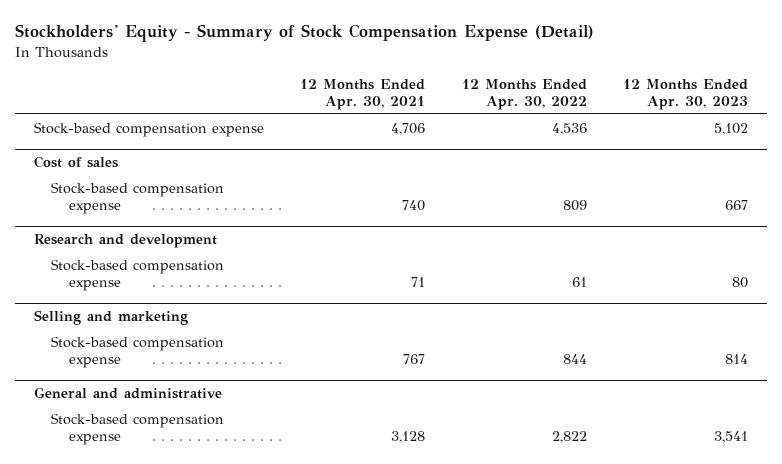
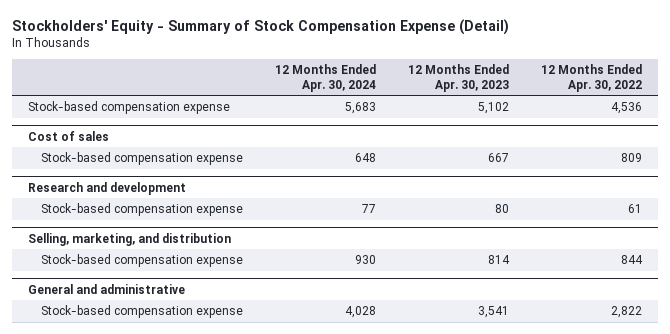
- | 12 Months Ended Apr. 30, 2021 | 12 Months Ended Apr. 30, 2022 | 12 Months Ended Apr. 30, 2023
+ | 12 Months Ended Apr. 30, 2024 | 12 Months Ended Apr. 30, 2023 | 12 Months Ended Apr. 30, 2022
- Selling and marketing
+ Selling, marketing, and distribution

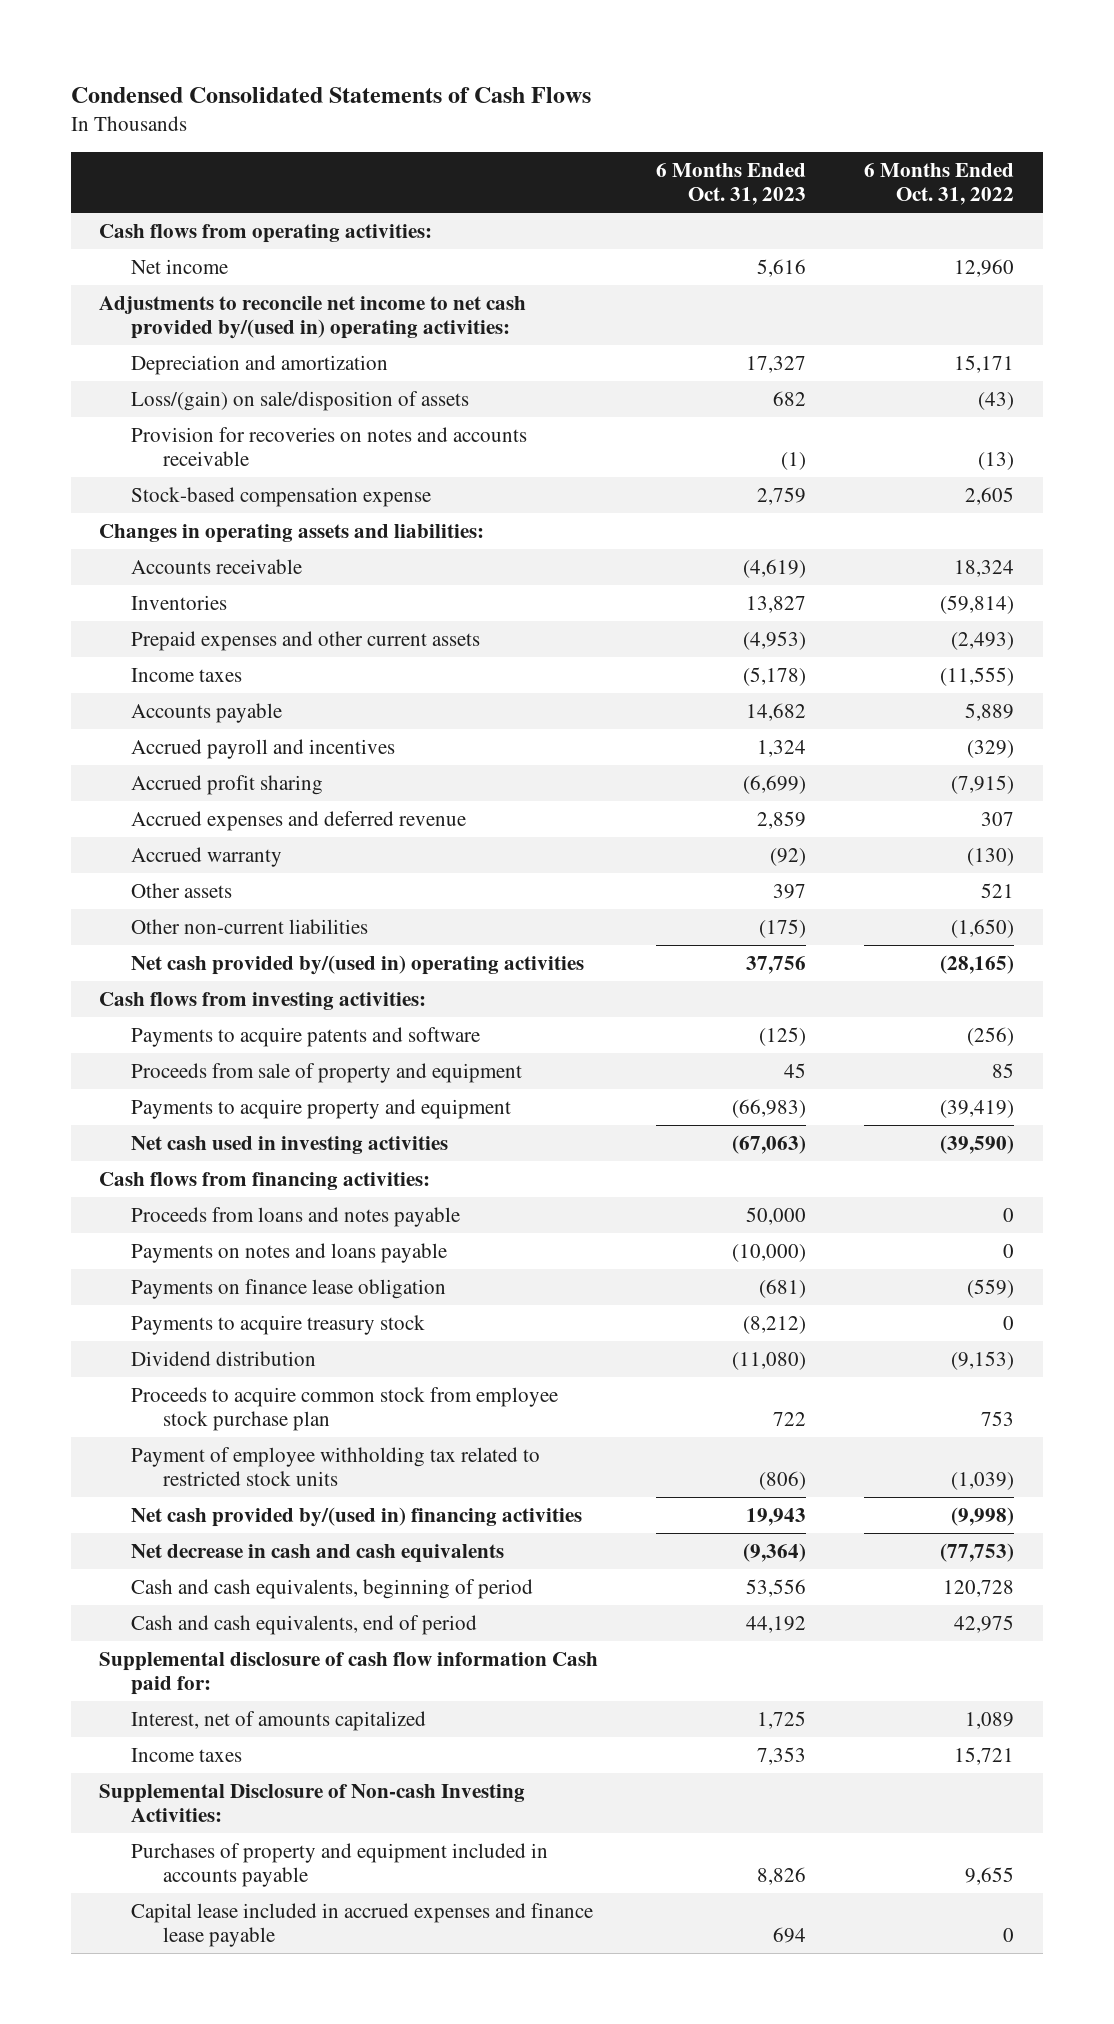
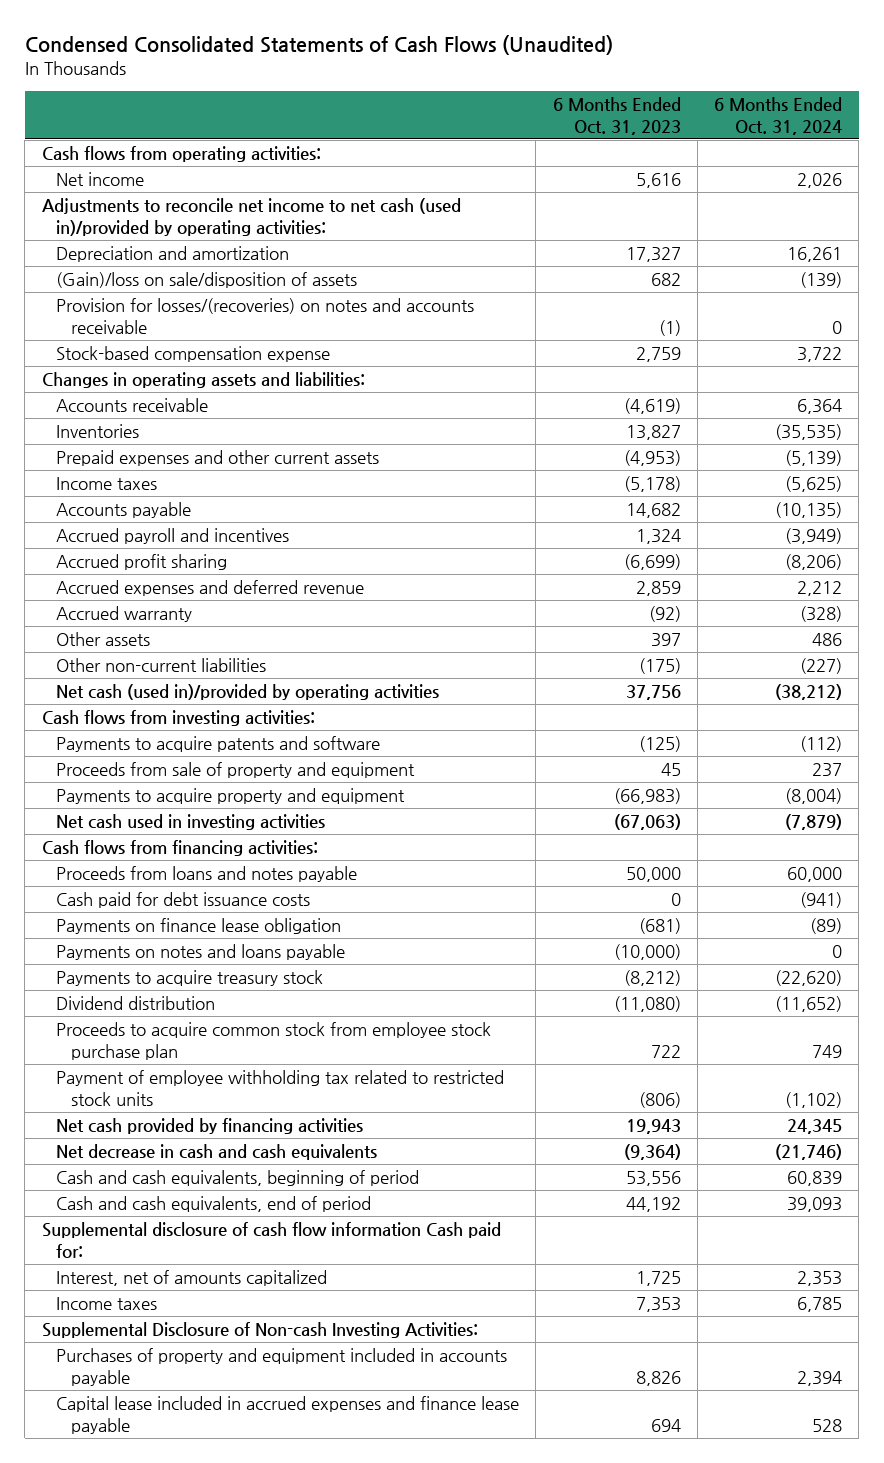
- Condensed Consolidated Statements of Cash Flows
+ Condensed Consolidated Statements of Cash Flows (Unaudited)
- | 6 Months Ended Oct. 31, 2023 | 6 Months Ended Oct. 31, 2022
+ | 6 Months Ended Oct. 31, 2023 | 6 Months Ended Oct. 31, 2024
- Adjustments to reconcile net income to net cash provided by/(used in) operating activities:
+ Adjustments to reconcile net income to net cash (used in)/provided by operating activities:
- Loss/(gain) on sale/disposition of assets | 682 | (43)
- Provision for recoveries on notes and accounts receivable | (1) | (13)
+ (Gain)/loss on sale/disposition of assets | 682 | (139)
+ Provision for losses/(recoveries) on notes and accounts receivable | (1) | 0
- Net cash provided by/(used in) operating activities | 37,756 | (28,165)
+ Net cash (used in)/provided by operating activities | 37,756 | (38,212)
+ Cash paid for debt issuance costs | 0 | (941)
moved down: Payments on notes and loans payable | (10,000) | 0
- Net cash provided by/(used in) financing activities | 19,943 | (9,998)
+ Net cash provided by financing activities | 19,943 | 24,345

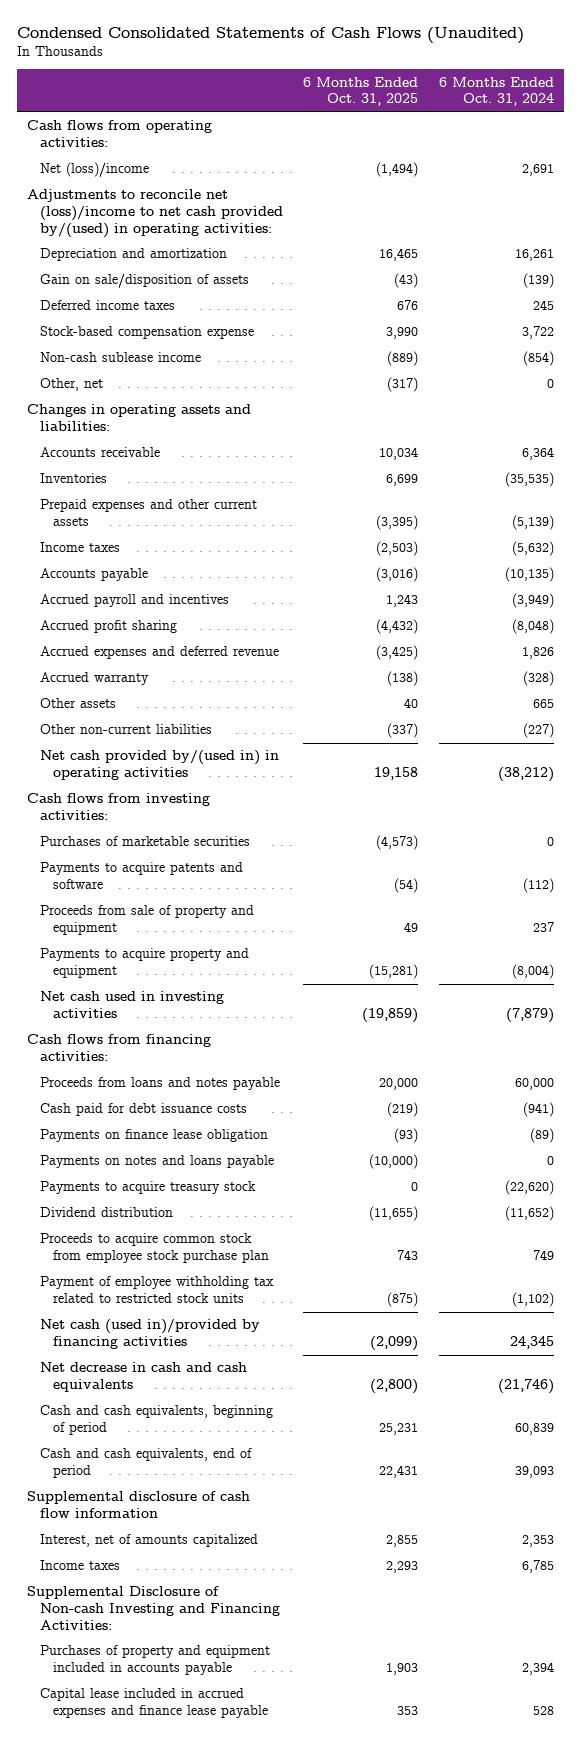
- | 6 Months Ended Oct. 31, 2023 | 6 Months Ended Oct. 31, 2024
+ | 6 Months Ended Oct. 31, 2025 | 6 Months Ended Oct. 31, 2024
- Net income | 5,616 | 2,026
- Adjustments to reconcile net income to net cash (used in)/provided by operating activities:
+ Net (loss)/income | (1,494) | 2,691
+ Adjustments to reconcile net (loss)/income to net cash provided by/(used) in operating activities:
- (Gain)/loss on sale/disposition of assets | 682 | (139)
- Provision for losses/(recoveries) on notes and accounts receivable | (1) | 0
+ Gain on sale/disposition of assets | (43) | (139)
+ Deferred income taxes | 676 | 245
+ Non-cash sublease income | (889) | (854)
+ Other, net | (317) | 0
- Income taxes | (5,178) | (5,625)
+ Income taxes | (2,503) | (5,632)
- Accrued profit sharing | (6,699) | (8,206)
- Accrued expenses and deferred revenue | 2,859 | 2,212
+ Accrued profit sharing | (4,432) | (8,048)
+ Accrued expenses and deferred revenue | (3,425) | 1,826
- Other assets | 397 | 486
+ Other assets | 40 | 665
- Net cash (used in)/provided by operating activities | 37,756 | (38,212)
+ Net cash provided by/(used in) in operating activities | 19,158 | (38,212)
+ Purchases of marketable securities | (4,573) | 0
- Net cash provided by financing activities | 19,943 | 24,345
+ Net cash (used in)/provided by financing activities | (2,099) | 24,345
- Supplemental disclosure of cash flow information Cash paid for:
+ Supplemental disclosure of cash flow information
- Supplemental Disclosure of Non-cash Investing Activities:
+ Supplemental Disclosure of Non-cash Investing and Financing Activities:

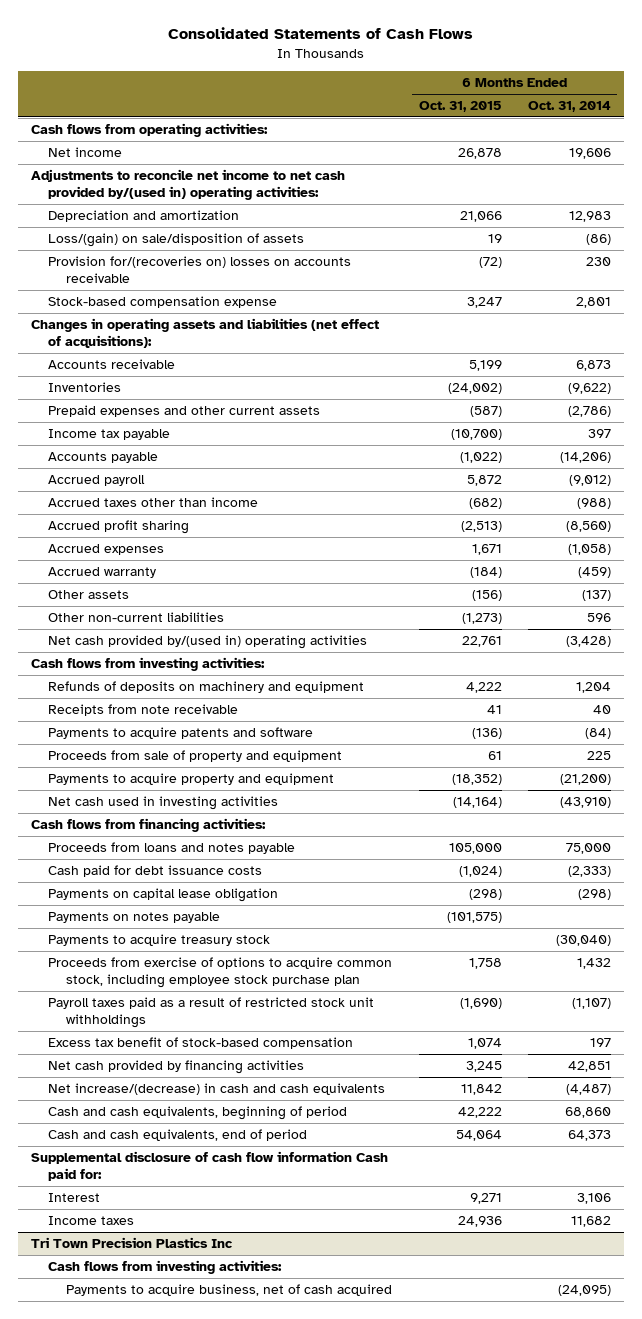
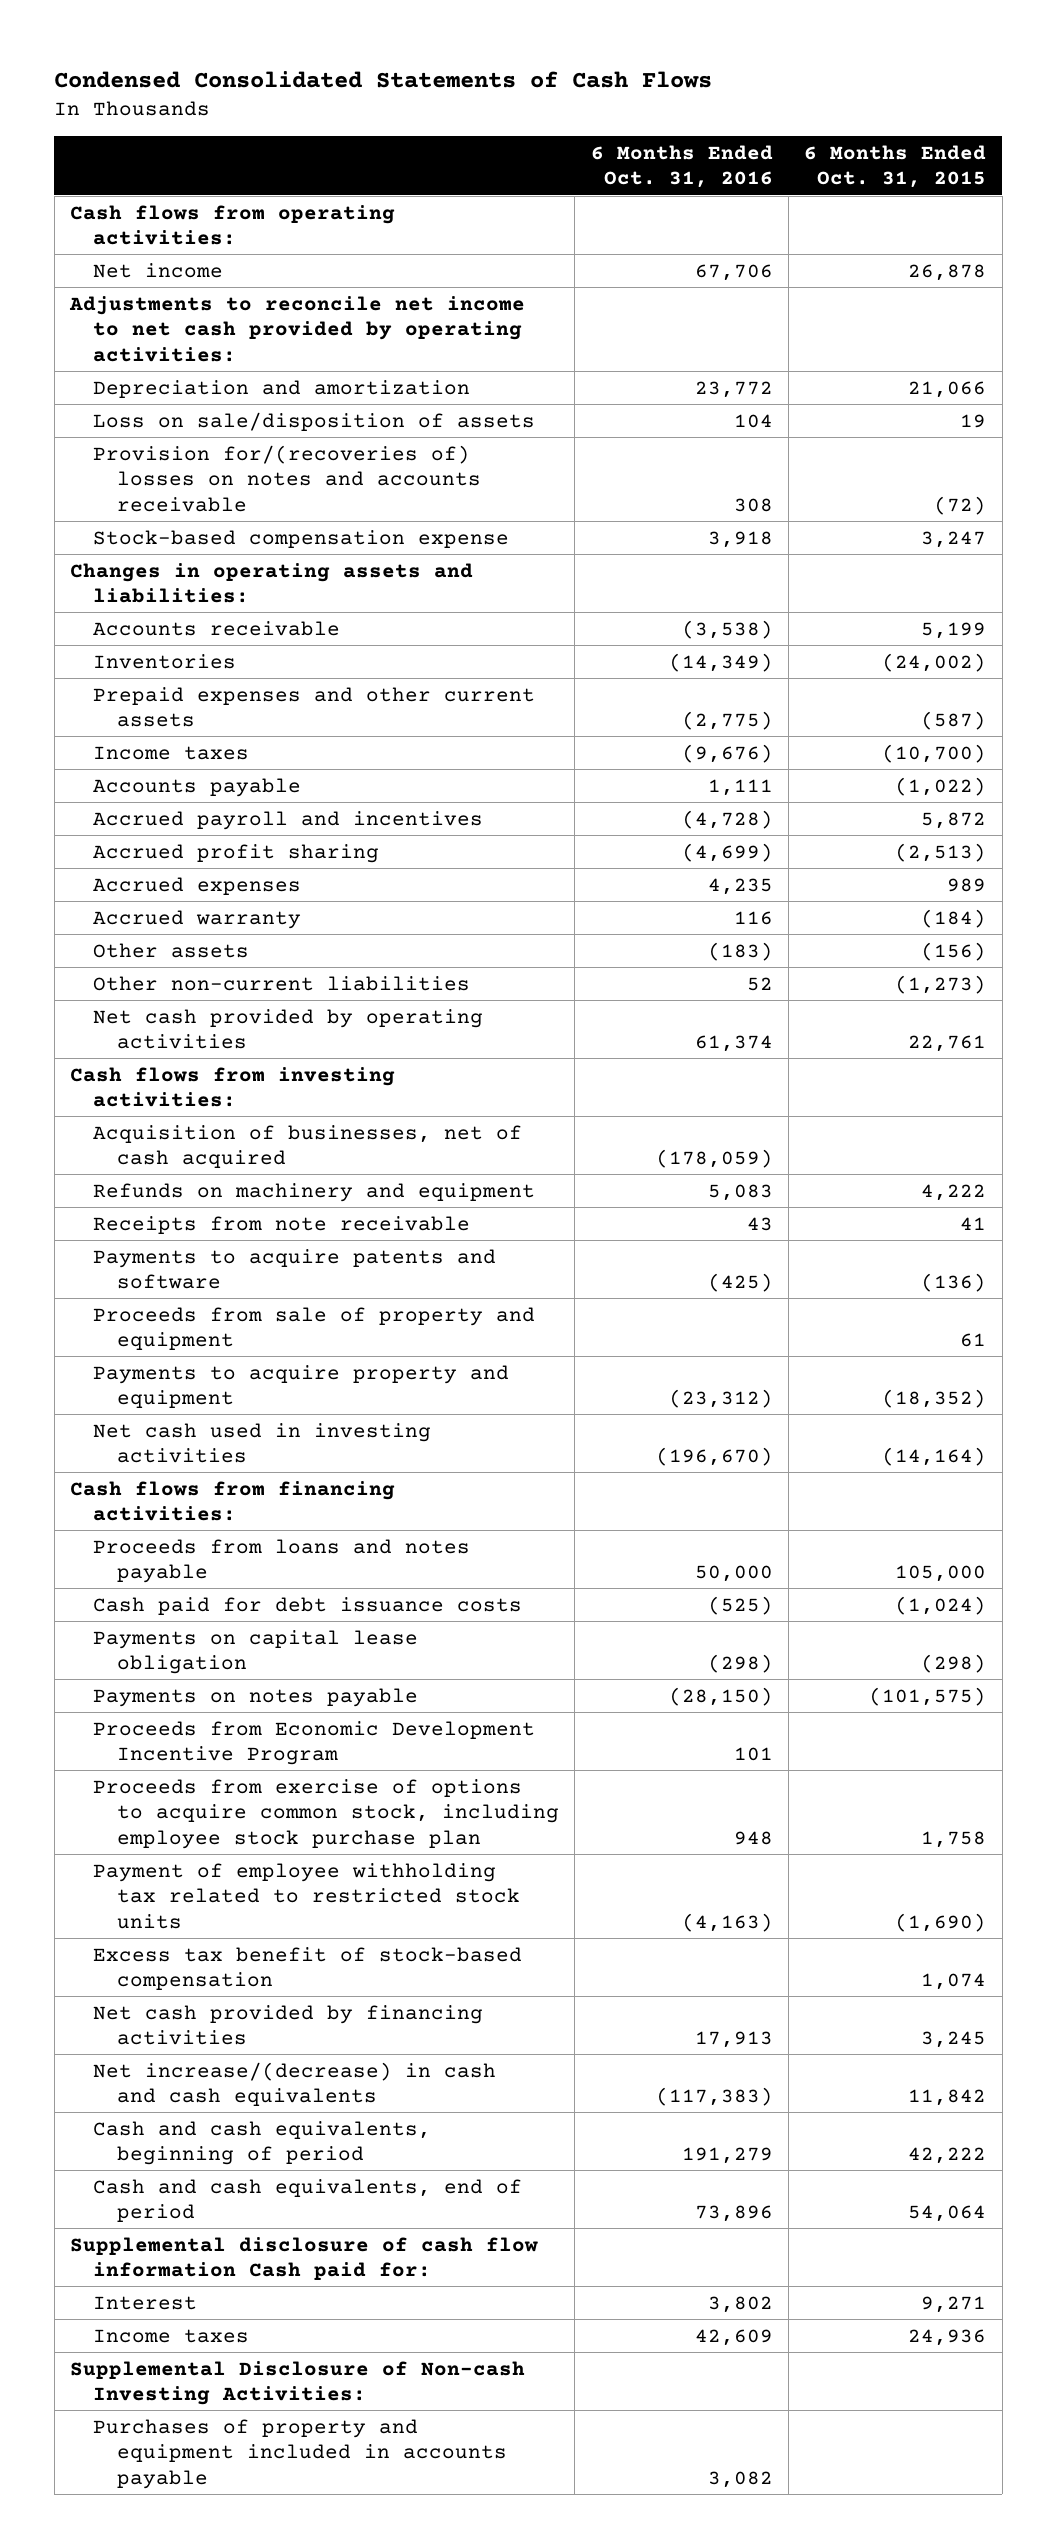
- Consolidated Statements of Cash Flows
+ Condensed Consolidated Statements of Cash Flows
- | 6 Months Ended Oct. 31, 2015 | 6 Months Ended Oct. 31, 2014
+ | 6 Months Ended Oct. 31, 2016 | 6 Months Ended Oct. 31, 2015
- Adjustments to reconcile net income to net cash provided by/(used in) operating activities:
+ Adjustments to reconcile net income to net cash provided by operating activities:
- Loss/(gain) on sale/disposition of assets | 19 | (86)
- Provision for/(recoveries on) losses on accounts receivable | (72) | 230
+ Loss on sale/disposition of assets | 104 | 19
+ Provision for/(recoveries of) losses on notes and accounts receivable | 308 | (72)
- Changes in operating assets and liabilities (net effect of acquisitions):
+ Changes in operating assets and liabilities:
- Income tax payable | (10,700) | 397
+ Income taxes | (9,676) | (10,700)
- Accrued payroll | 5,872 | (9,012)
- Accrued taxes other than income | (682) | (988)
+ Accrued payroll and incentives | (4,728) | 5,872
- Accrued expenses | 1,671 | (1,058)
+ Accrued expenses | 4,235 | 989
- Net cash provided by/(used in) operating activities | 22,761 | (3,428)
+ Net cash provided by operating activities | 61,374 | 22,761
- Refunds of deposits on machinery and equipment | 4,222 | 1,204
+ Acquisition of businesses, net of cash acquired | (178,059) |
+ Refunds on machinery and equipment | 5,083 | 4,222
- Payments to acquire treasury stock | | (30,040)
+ Proceeds from Economic Development Incentive Program | 101 |
- Payroll taxes paid as a result of restricted stock unit withholdings | (1,690) | (1,107)
+ Payment of employee withholding tax related to restricted stock units | (4,163) | (1,690)
- Tri Town Precision Plastics Inc
- Cash flows from investing activities:
- Payments to acquire business, net of cash acquired | | (24,095)
+ Supplemental Disclosure of Non-cash Investing Activities:
+ Purchases of property and equipment included in accounts payable | 3,082 |

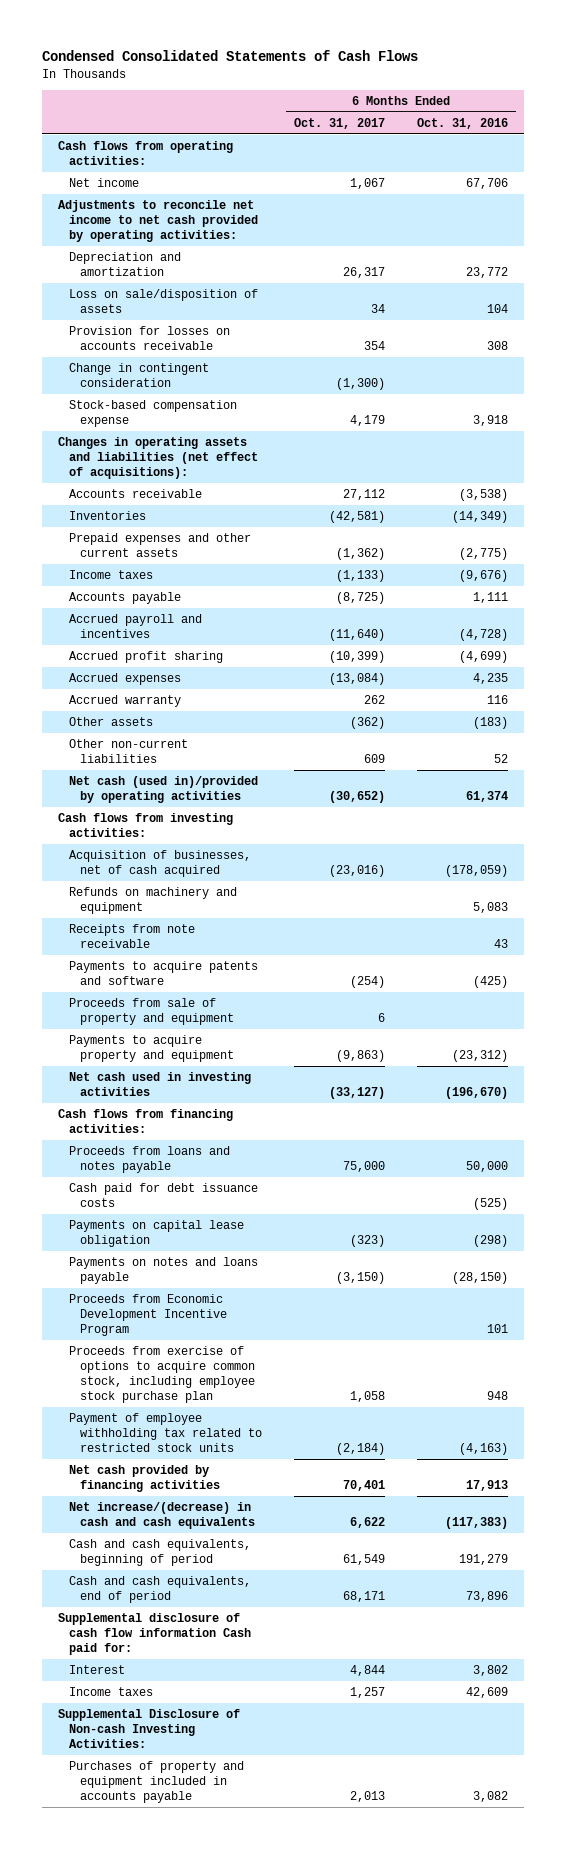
- | 6 Months Ended Oct. 31, 2016 | 6 Months Ended Oct. 31, 2015
+ | 6 Months Ended Oct. 31, 2017 | 6 Months Ended Oct. 31, 2016
- Provision for/(recoveries of) losses on notes and accounts receivable | 308 | (72)
+ Provision for losses on accounts receivable | 354 | 308
+ Change in contingent consideration | (1,300) |
- Changes in operating assets and liabilities:
+ Changes in operating assets and liabilities (net effect of acquisitions):
- Net cash provided by operating activities | 61,374 | 22,761
+ Net cash (used in)/provided by operating activities | (30,652) | 61,374
- Payments on notes payable | (28,150) | (101,575)
+ Payments on notes and loans payable | (3,150) | (28,150)
- Excess tax benefit of stock-based compensation | | 1,074

